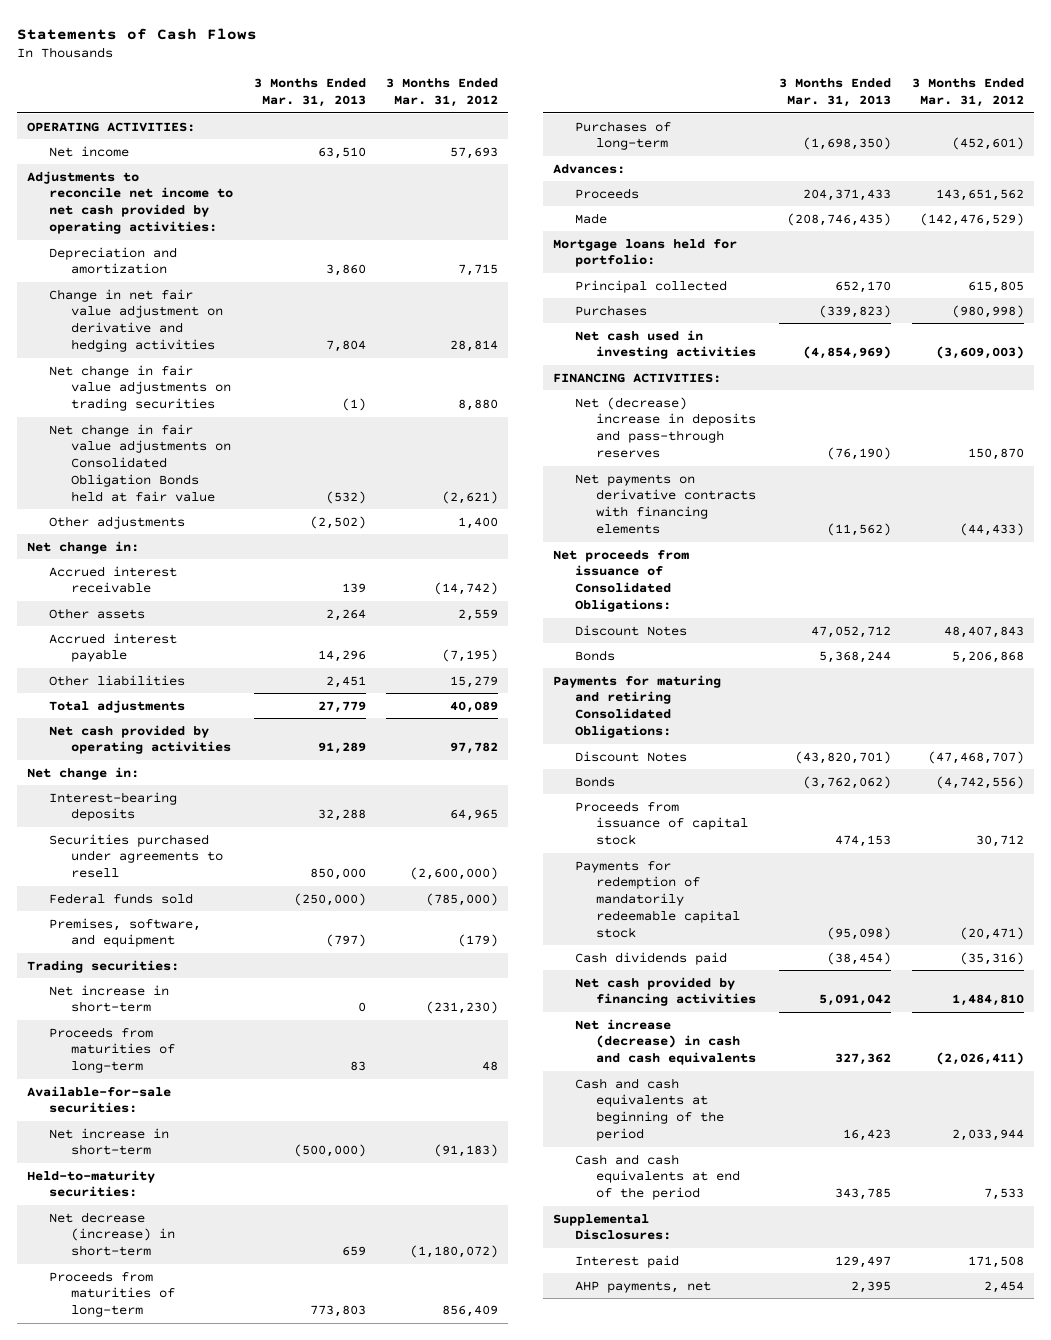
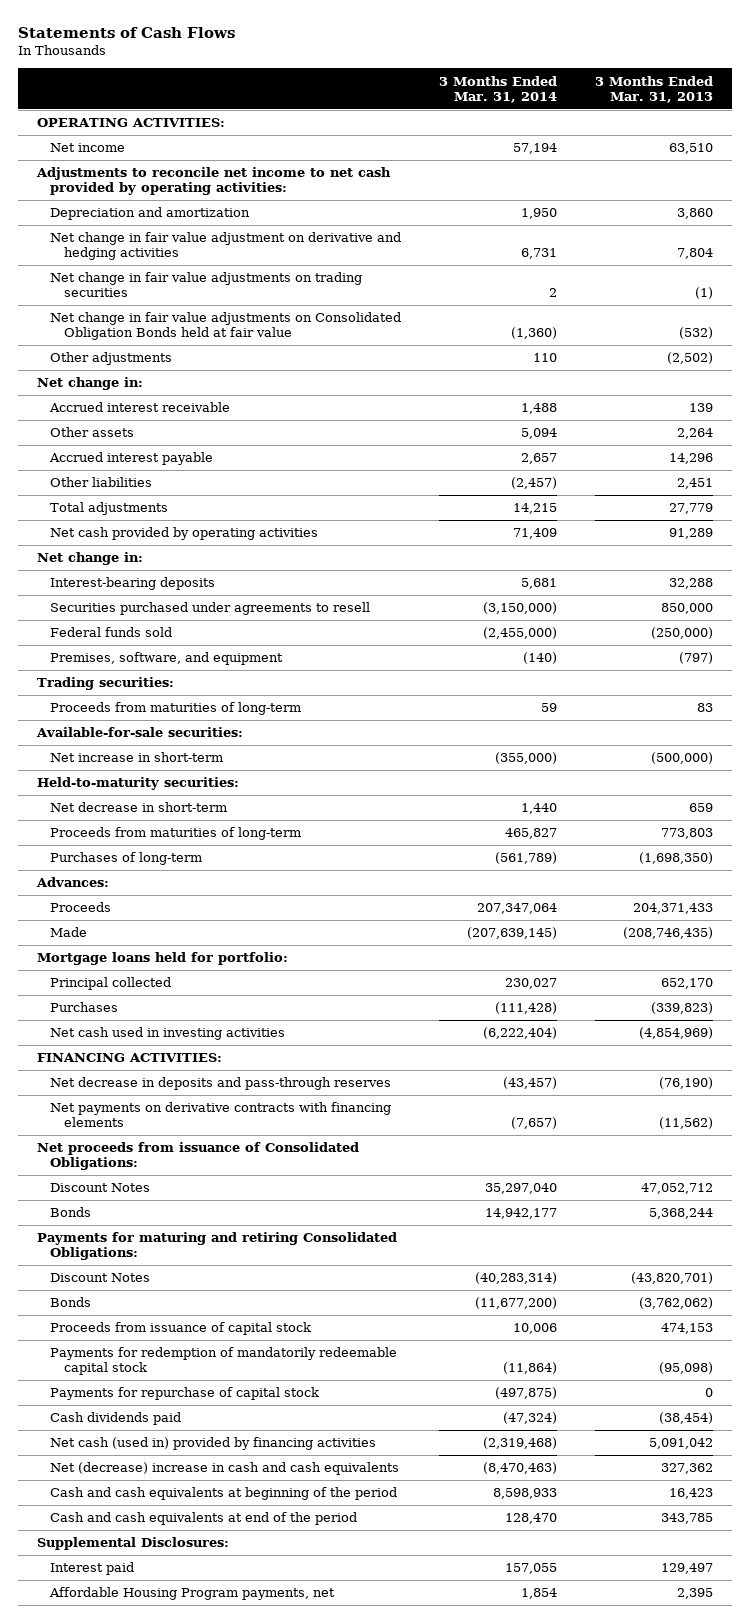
- | 3 Months Ended Mar. 31, 2013 | 3 Months Ended Mar. 31, 2012
+ | 3 Months Ended Mar. 31, 2014 | 3 Months Ended Mar. 31, 2013
- Change in net fair value adjustment on derivative and hedging activities | 7,804 | 28,814
+ Net change in fair value adjustment on derivative and hedging activities | 6,731 | 7,804
- Net increase in short-term | 0 | (231,230)
- Net decrease (increase) in short-term | 659 | (1,180,072)
+ Net decrease in short-term | 1,440 | 659
- Net (decrease) increase in deposits and pass-through reserves | (76,190) | 150,870
+ Net decrease in deposits and pass-through reserves | (43,457) | (76,190)
+ Payments for repurchase of capital stock | (497,875) | 0
- Net cash provided by financing activities | 5,091,042 | 1,484,810
- Net increase (decrease) in cash and cash equivalents | 327,362 | (2,026,411)
+ Net cash (used in) provided by financing activities | (2,319,468) | 5,091,042
+ Net (decrease) increase in cash and cash equivalents | (8,470,463) | 327,362
- AHP payments, net | 2,395 | 2,454
+ Affordable Housing Program payments, net | 1,854 | 2,395

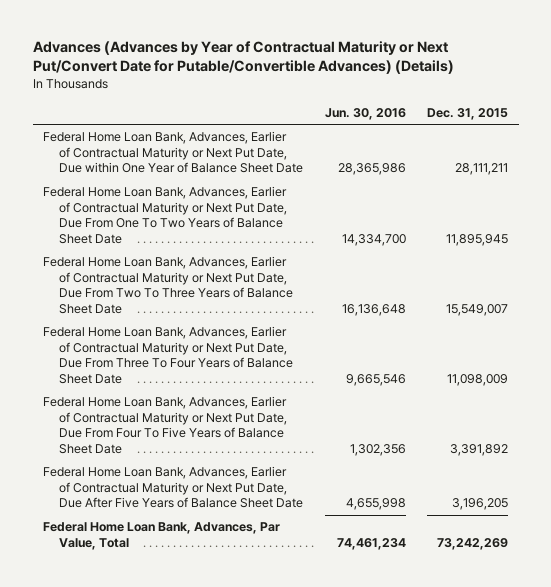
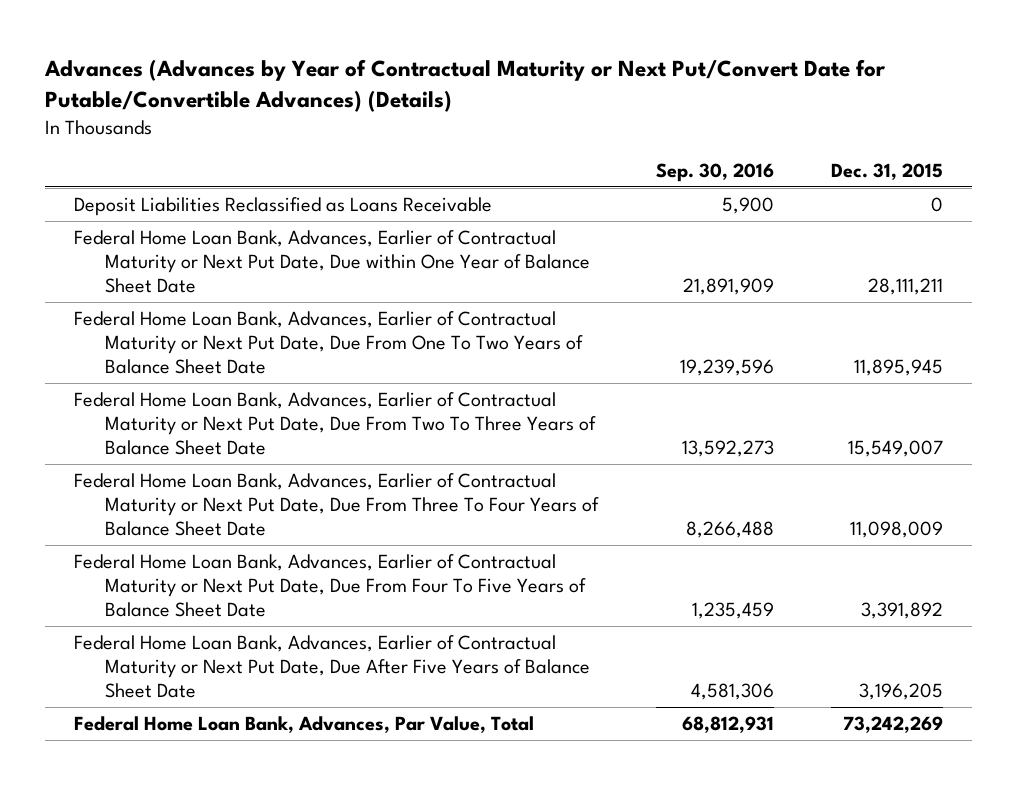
- | Jun. 30, 2016 | Dec. 31, 2015
+ | Sep. 30, 2016 | Dec. 31, 2015
+ Deposit Liabilities Reclassified as Loans Receivable | 5,900 | 0

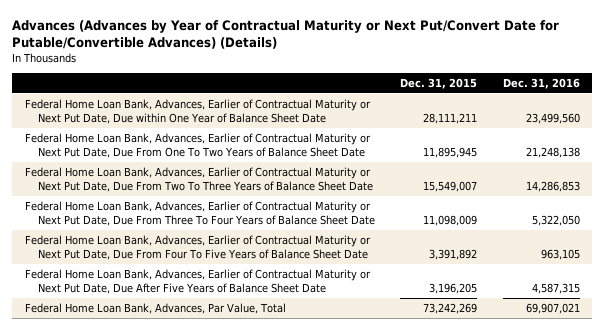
- | Sep. 30, 2016 | Dec. 31, 2015
+ | Dec. 31, 2015 | Dec. 31, 2016
- Deposit Liabilities Reclassified as Loans Receivable | 5,900 | 0

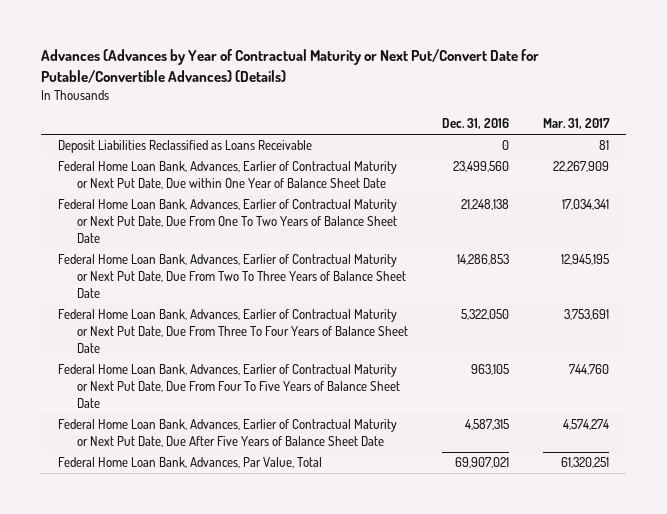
- | Dec. 31, 2015 | Dec. 31, 2016
+ | Dec. 31, 2016 | Mar. 31, 2017
+ Deposit Liabilities Reclassified as Loans Receivable | 0 | 81

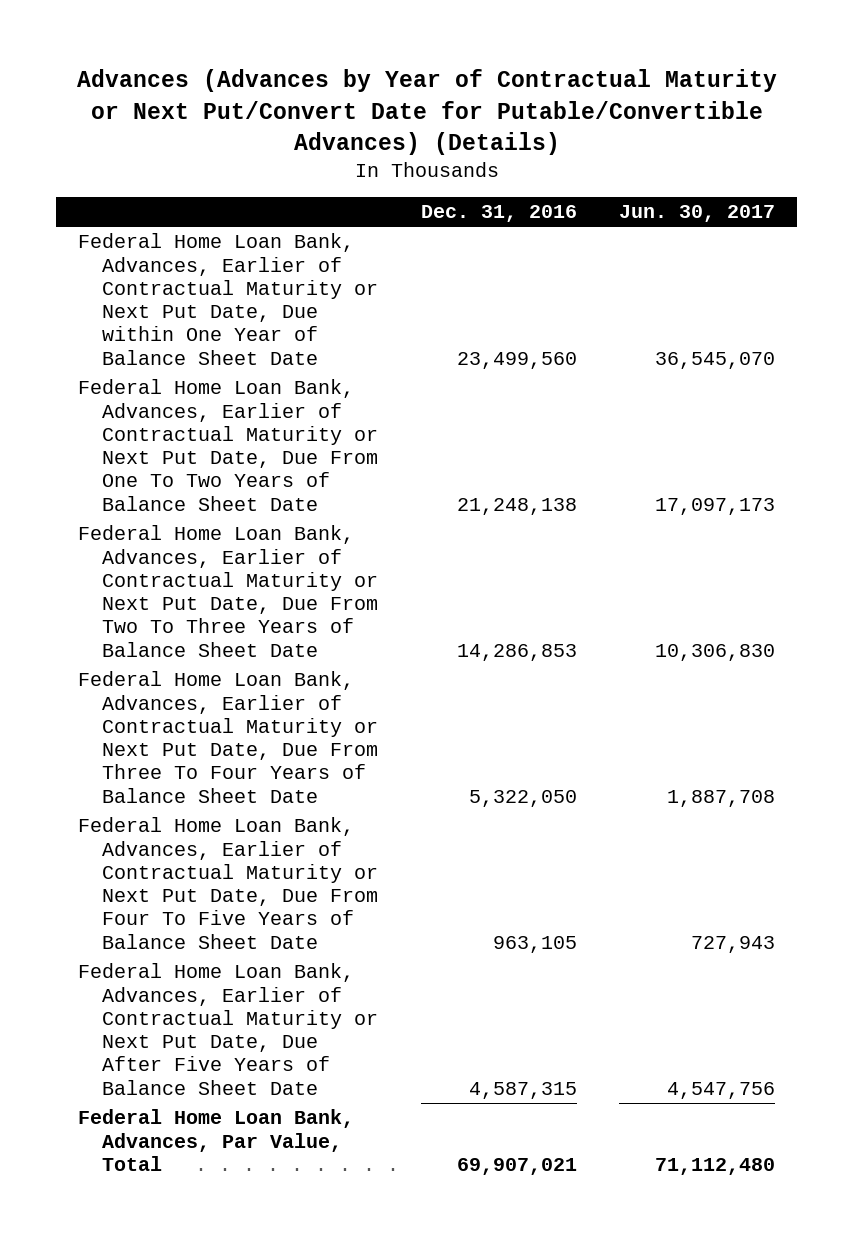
- | Dec. 31, 2016 | Mar. 31, 2017
+ | Dec. 31, 2016 | Jun. 30, 2017
- Deposit Liabilities Reclassified as Loans Receivable | 0 | 81

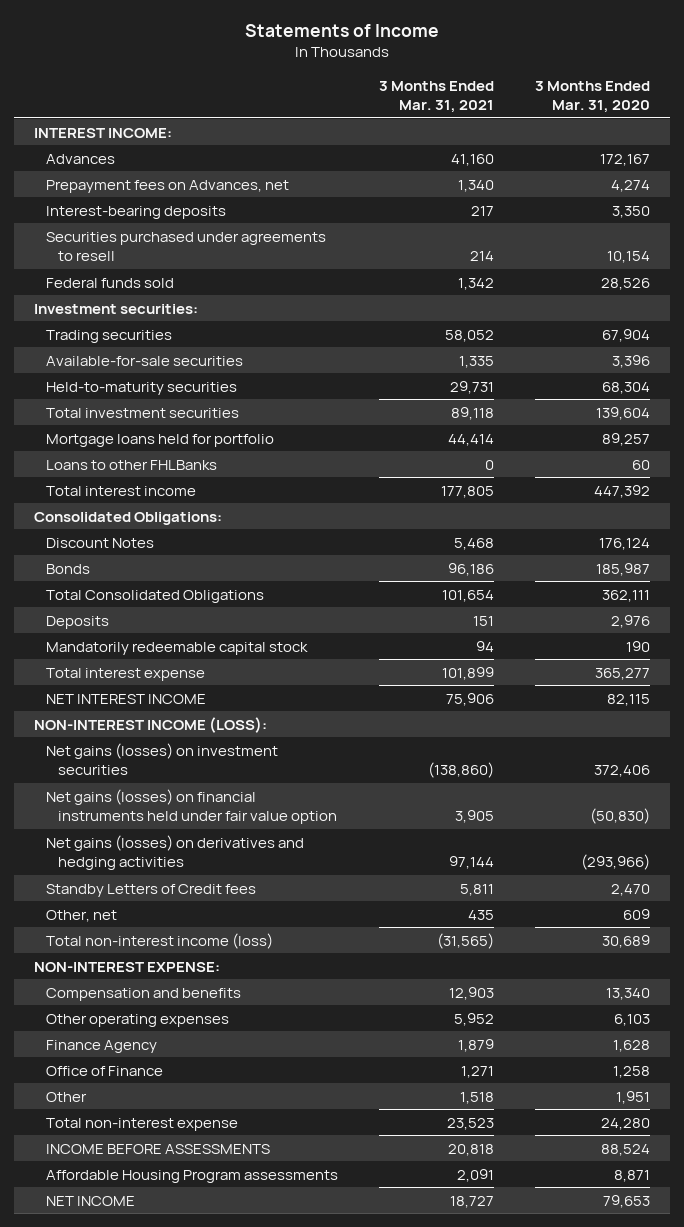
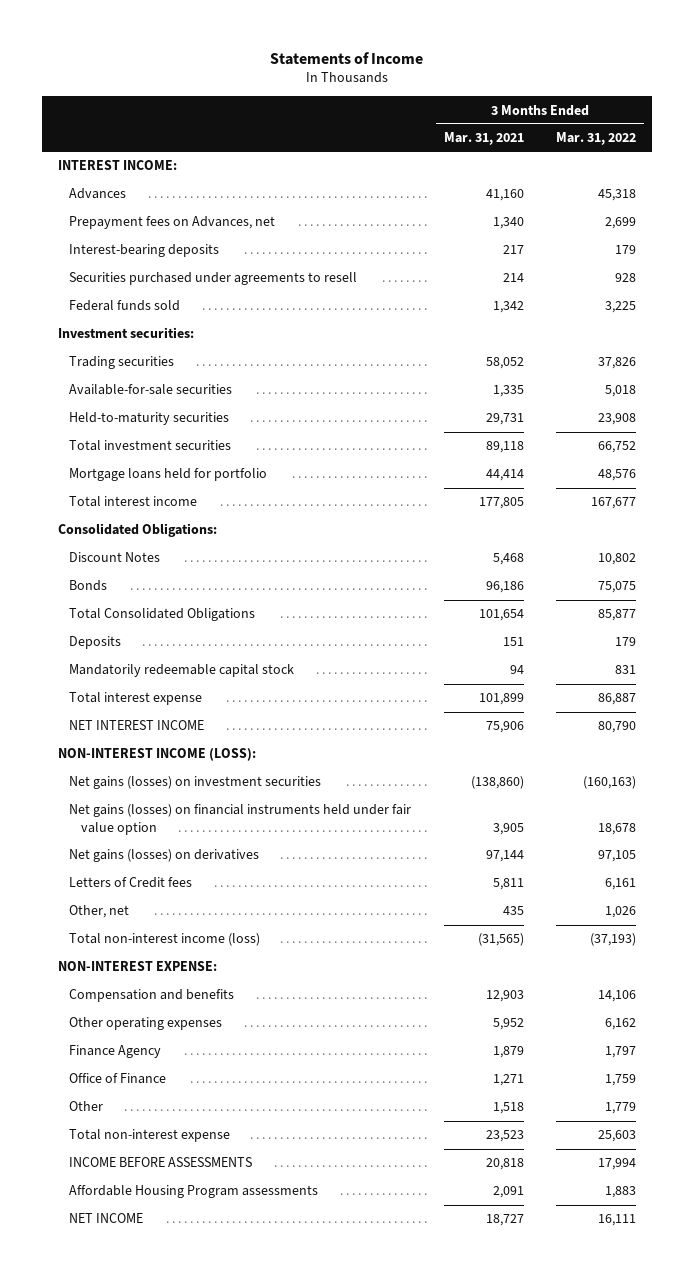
- | 3 Months Ended Mar. 31, 2021 | 3 Months Ended Mar. 31, 2020
+ | 3 Months Ended Mar. 31, 2021 | 3 Months Ended Mar. 31, 2022
- Loans to other FHLBanks | 0 | 60
- Net gains (losses) on derivatives and hedging activities | 97,144 | (293,966)
- Standby Letters of Credit fees | 5,811 | 2,470
+ Net gains (losses) on derivatives | 97,144 | 97,105
+ Letters of Credit fees | 5,811 | 6,161

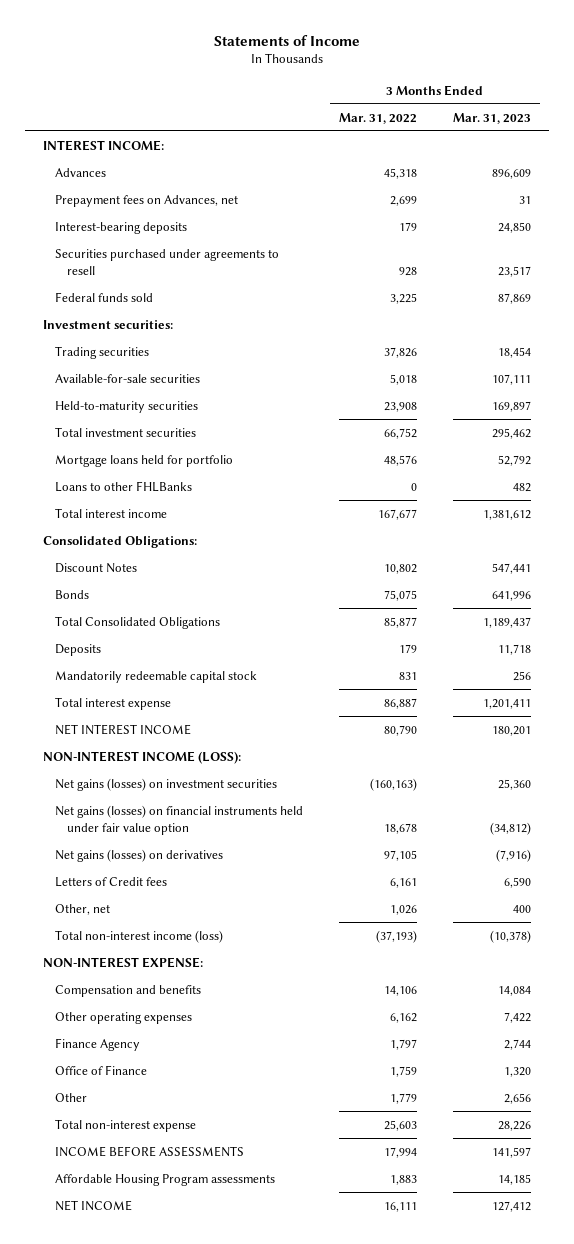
- | 3 Months Ended Mar. 31, 2021 | 3 Months Ended Mar. 31, 2022
+ | 3 Months Ended Mar. 31, 2022 | 3 Months Ended Mar. 31, 2023
+ Loans to other FHLBanks | 0 | 482

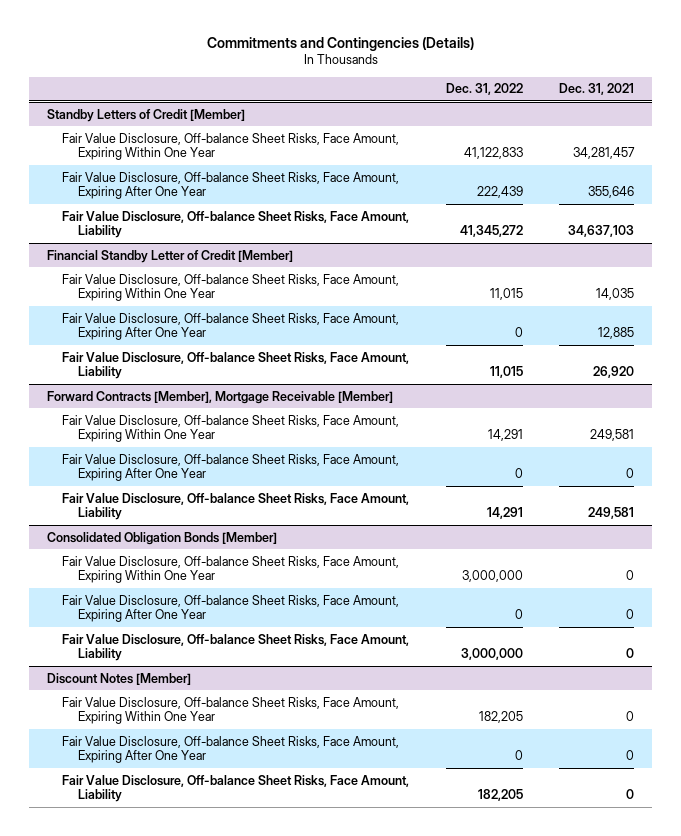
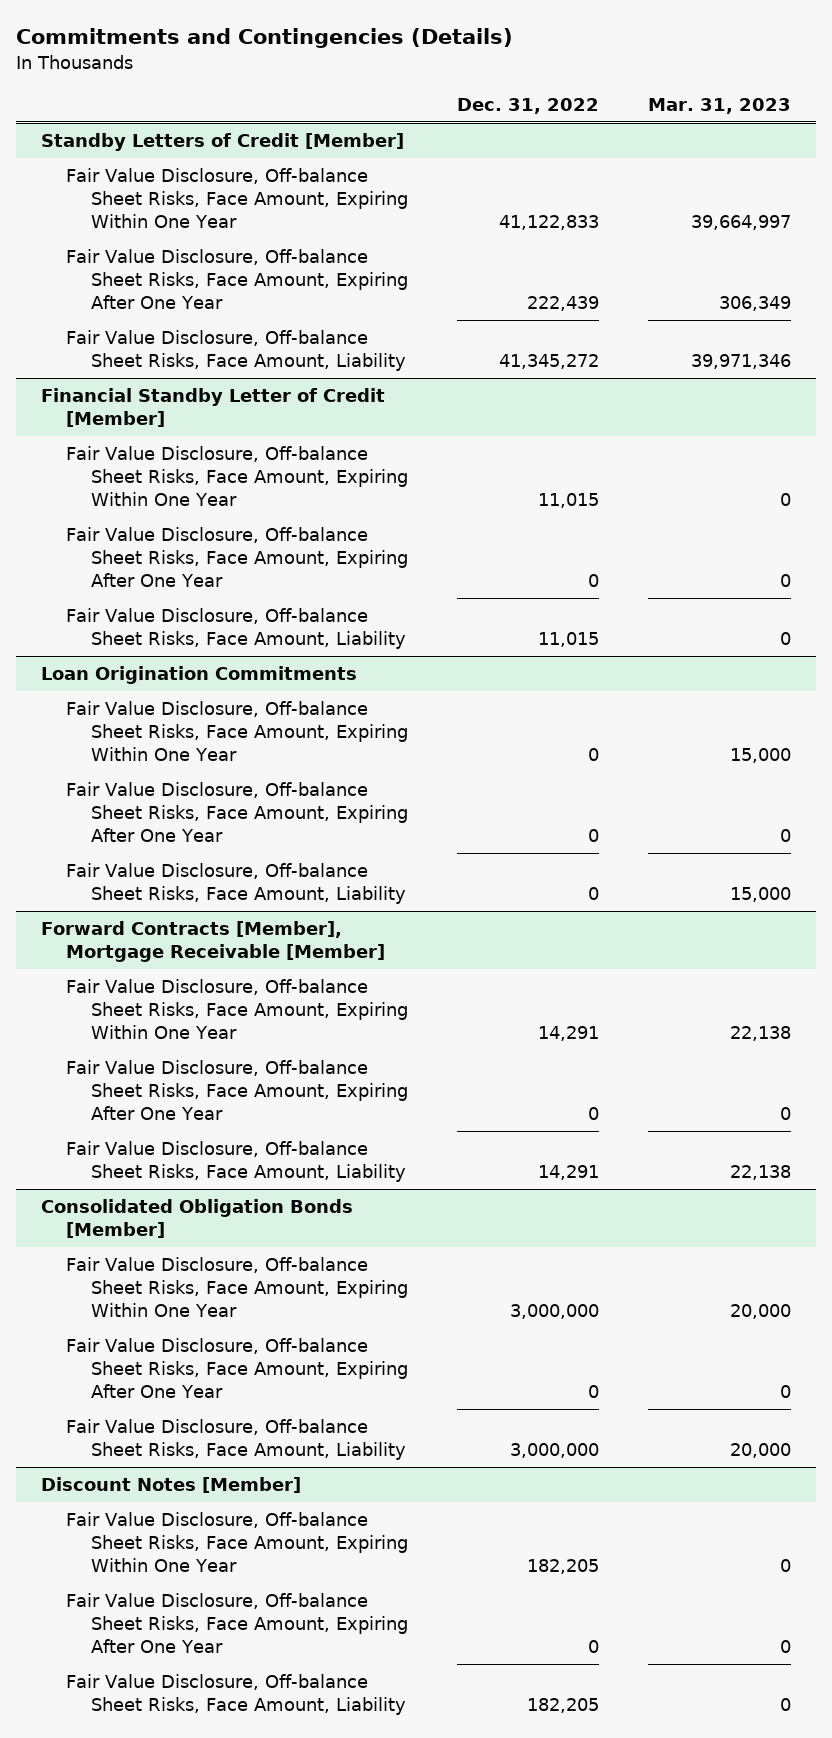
- | Dec. 31, 2022 | Dec. 31, 2021
+ | Dec. 31, 2022 | Mar. 31, 2023
+ Loan Origination Commitments
+ Fair Value Disclosure, Off-balance Sheet Risks, Face Amount, Expiring Within One Year | 0 | 15,000
+ Fair Value Disclosure, Off-balance Sheet Risks, Face Amount, Expiring After One Year | 0 | 0
+ Fair Value Disclosure, Off-balance Sheet Risks, Face Amount, Liability | 0 | 15,000

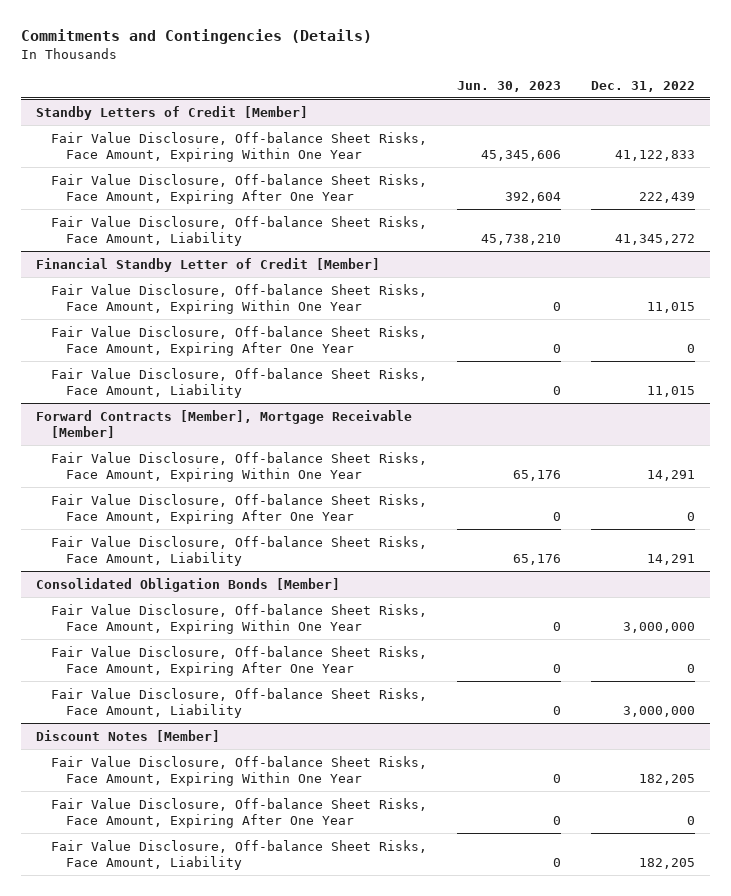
- | Dec. 31, 2022 | Mar. 31, 2023
+ | Jun. 30, 2023 | Dec. 31, 2022
- Loan Origination Commitments
- Fair Value Disclosure, Off-balance Sheet Risks, Face Amount, Expiring Within One Year | 0 | 15,000
- Fair Value Disclosure, Off-balance Sheet Risks, Face Amount, Expiring After One Year | 0 | 0
- Fair Value Disclosure, Off-balance Sheet Risks, Face Amount, Liability | 0 | 15,000

